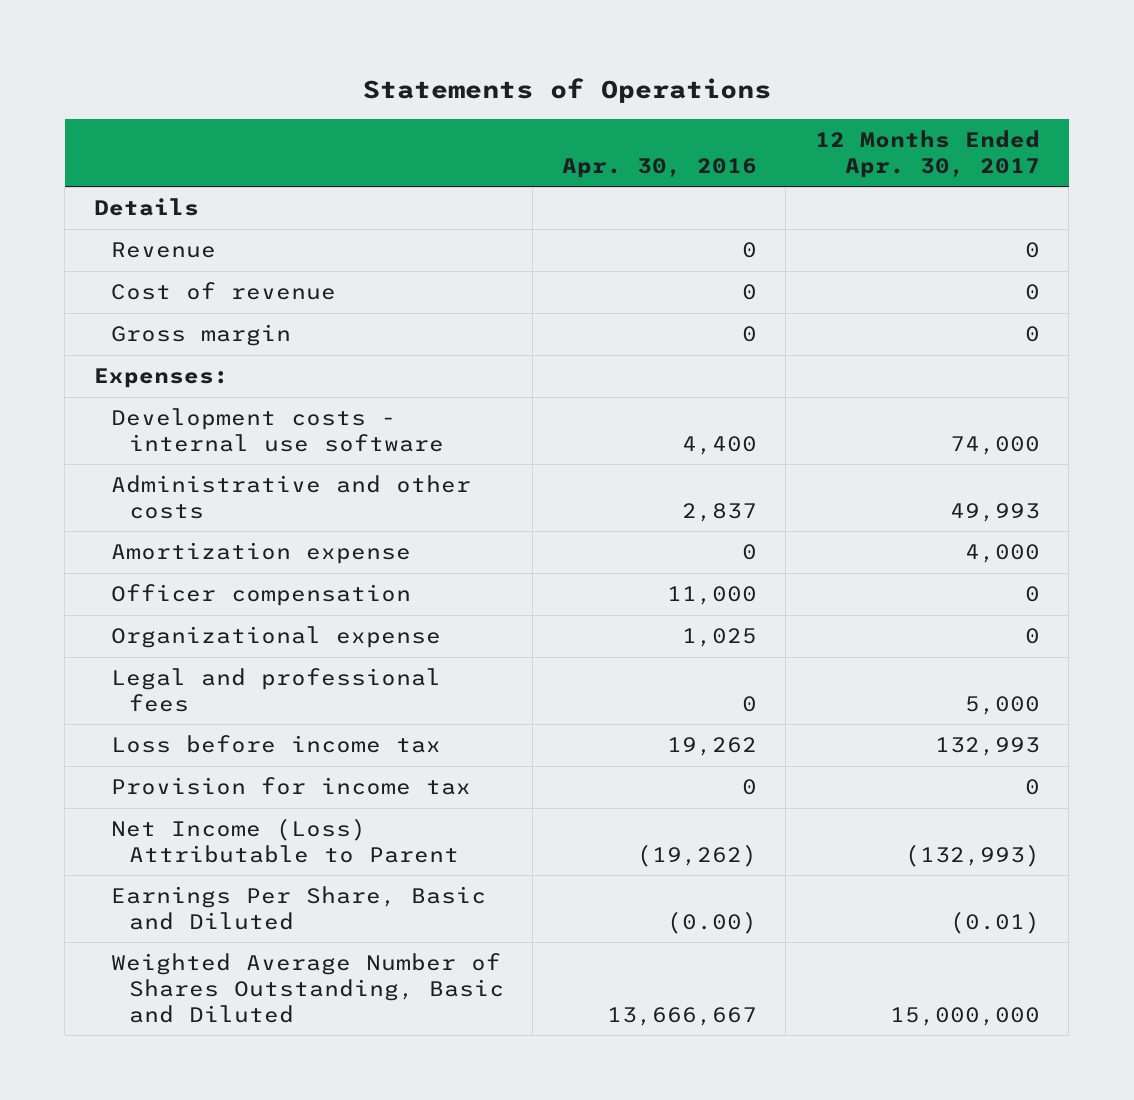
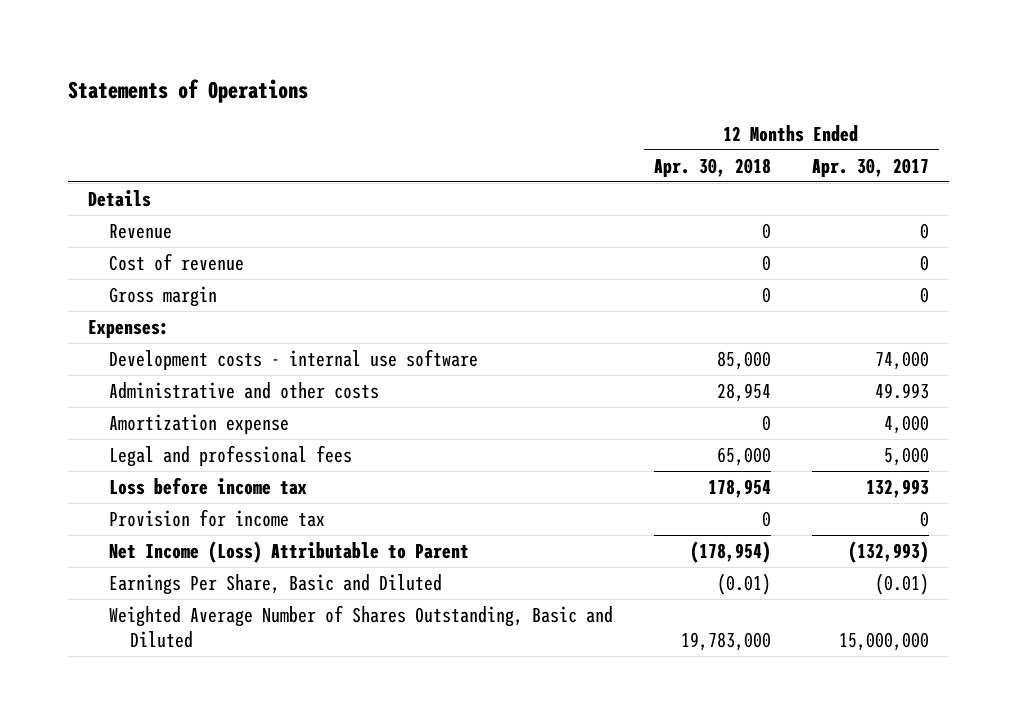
- | Apr. 30, 2016 | 12 Months Ended Apr. 30, 2017
+ | 12 Months Ended Apr. 30, 2018 | 12 Months Ended Apr. 30, 2017
- Administrative and other costs | 2,837 | 49,993
+ Administrative and other costs | 28,954 | 49.993
- Officer compensation | 11,000 | 0
- Organizational expense | 1,025 | 0

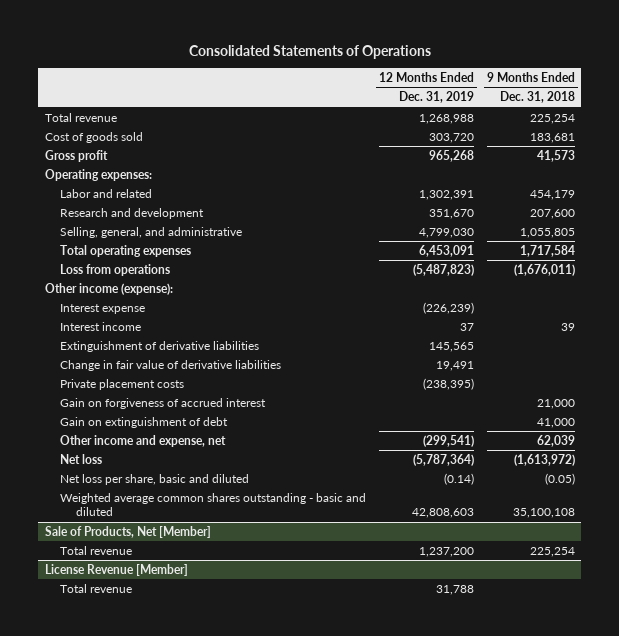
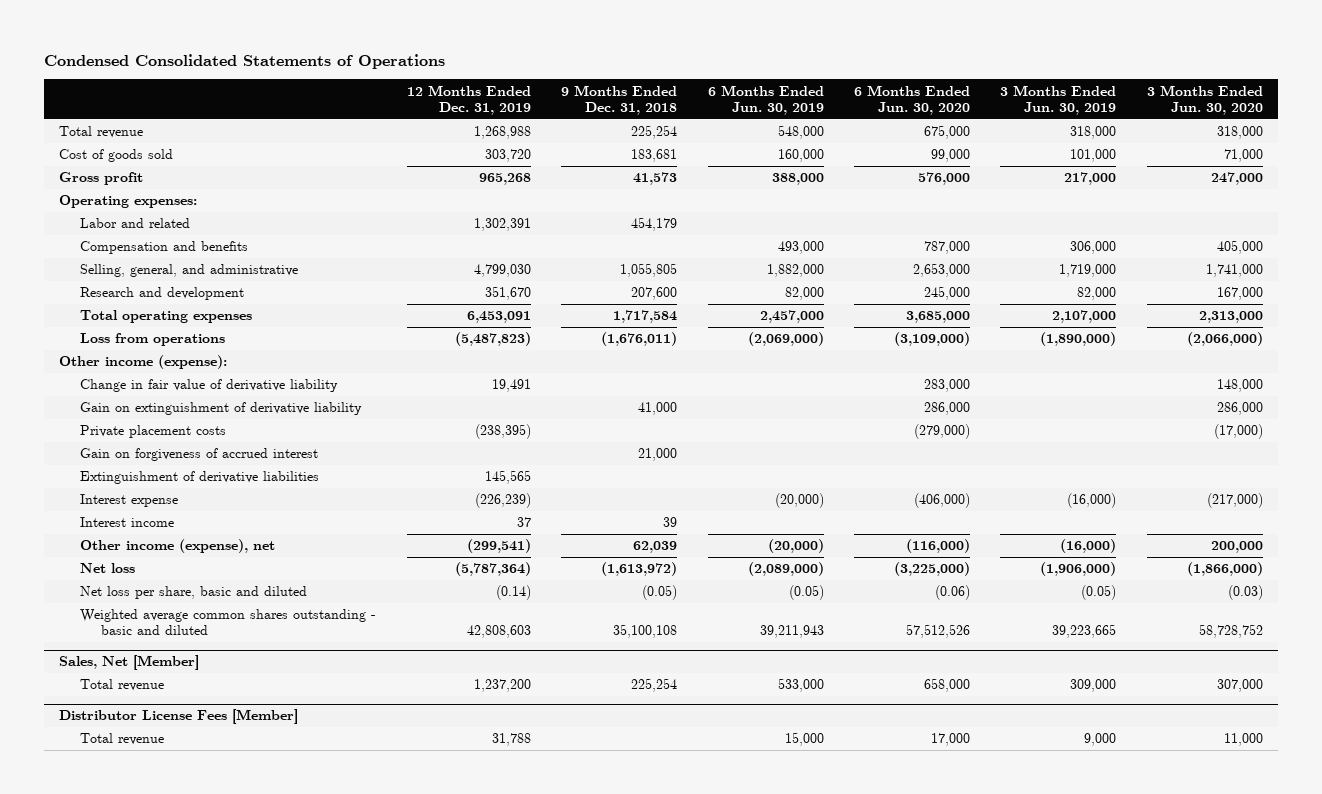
- Consolidated Statements of Operations
+ Condensed Consolidated Statements of Operations
- | 12 Months Ended Dec. 31, 2019 | 9 Months Ended Dec. 31, 2018
+ | 12 Months Ended Dec. 31, 2019 | 9 Months Ended Dec. 31, 2018 | 6 Months Ended Jun. 30, 2019 | 6 Months Ended Jun. 30, 2020 | 3 Months Ended Jun. 30, 2019 | 3 Months Ended Jun. 30, 2020
+ Compensation and benefits | | | 493,000 | 787,000 | 306,000 | 405,000
moved down: Research and development | 351,670 | 207,600 | 82,000 | 245,000 | 82,000 | 167,000
- Change in fair value of derivative liabilities | 19,491 |
+ Change in fair value of derivative liability | 19,491 | | | 283,000 | | 148,000
+ Gain on extinguishment of derivative liability | | 41,000 | | 286,000 | | 286,000
- Gain on extinguishment of debt | | 41,000
- Other income and expense, net | (299,541) | 62,039
moved down: Extinguishment of derivative liabilities | 145,565 | | | | |
moved down: Interest expense | (226,239) | | (20,000) | (406,000) | (16,000) | (217,000)
moved down: Interest income | 37 | 39 | | | |
+ Other income (expense), net | (299,541) | 62,039 | (20,000) | (116,000) | (16,000) | 200,000
- Sale of Products, Net [Member]
+ Sales, Net [Member]
- License Revenue [Member]
+ Distributor License Fees [Member]

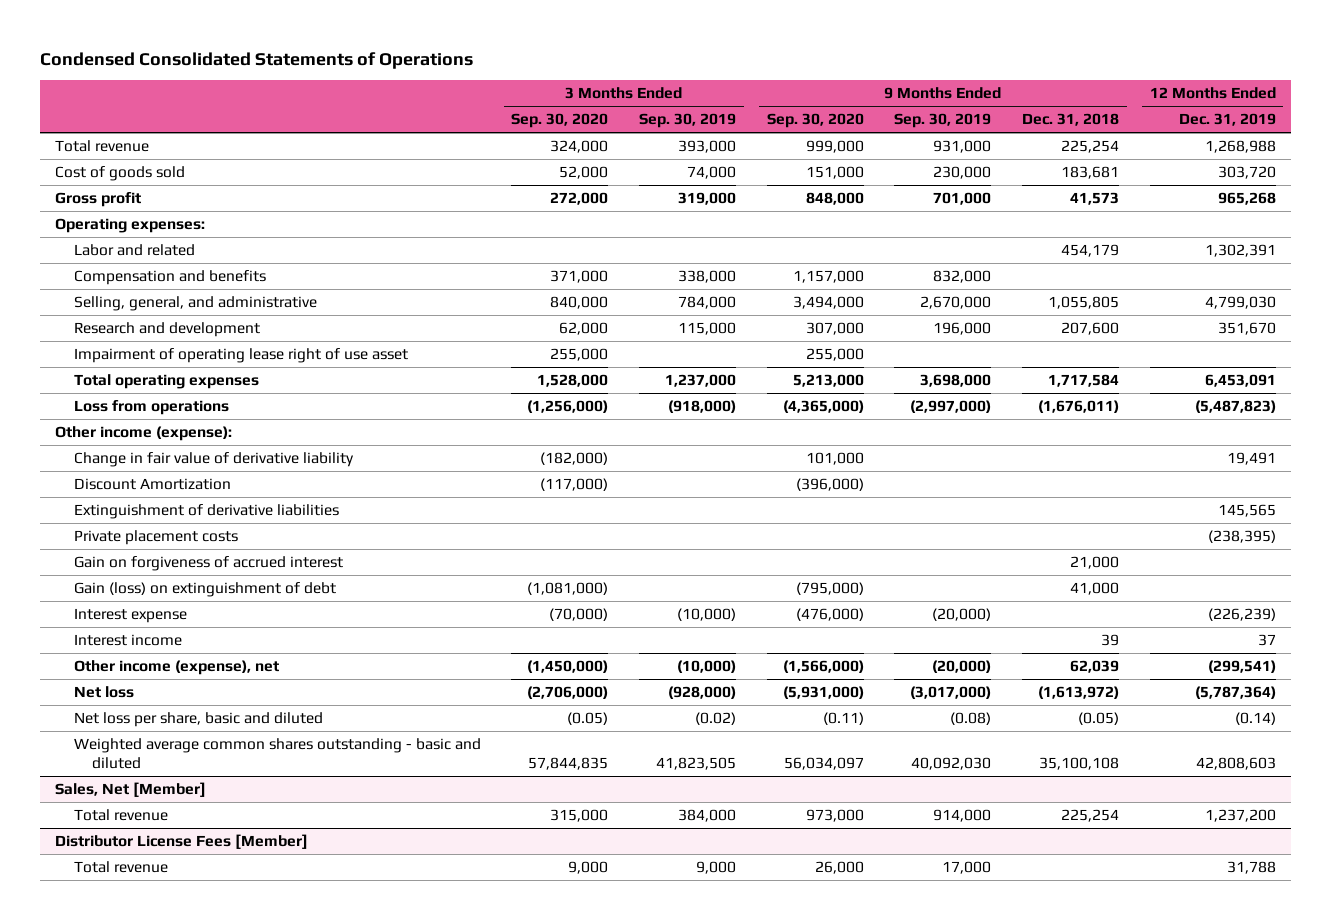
- | 12 Months Ended Dec. 31, 2019 | 9 Months Ended Dec. 31, 2018 | 6 Months Ended Jun. 30, 2019 | 6 Months Ended Jun. 30, 2020 | 3 Months Ended Jun. 30, 2019 | 3 Months Ended Jun. 30, 2020
+ | 3 Months Ended Sep. 30, 2020 | 3 Months Ended Sep. 30, 2019 | 9 Months Ended Sep. 30, 2020 | 9 Months Ended Sep. 30, 2019 | 9 Months Ended Dec. 31, 2018 | 12 Months Ended Dec. 31, 2019
+ Impairment of operating lease right of use asset | 255,000 | | 255,000 | | |
- Gain on extinguishment of derivative liability | | 41,000 | | 286,000 | | 286,000
+ Discount Amortization | (117,000) | | (396,000) | | |
moved up: Extinguishment of derivative liabilities | | | | | | 145,565
+ Gain (loss) on extinguishment of debt | (1,081,000) | | (795,000) | | 41,000 |

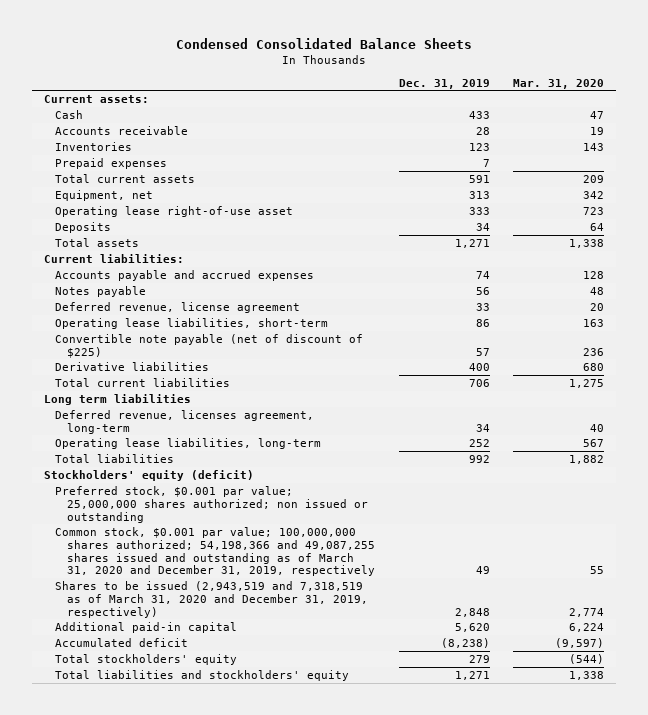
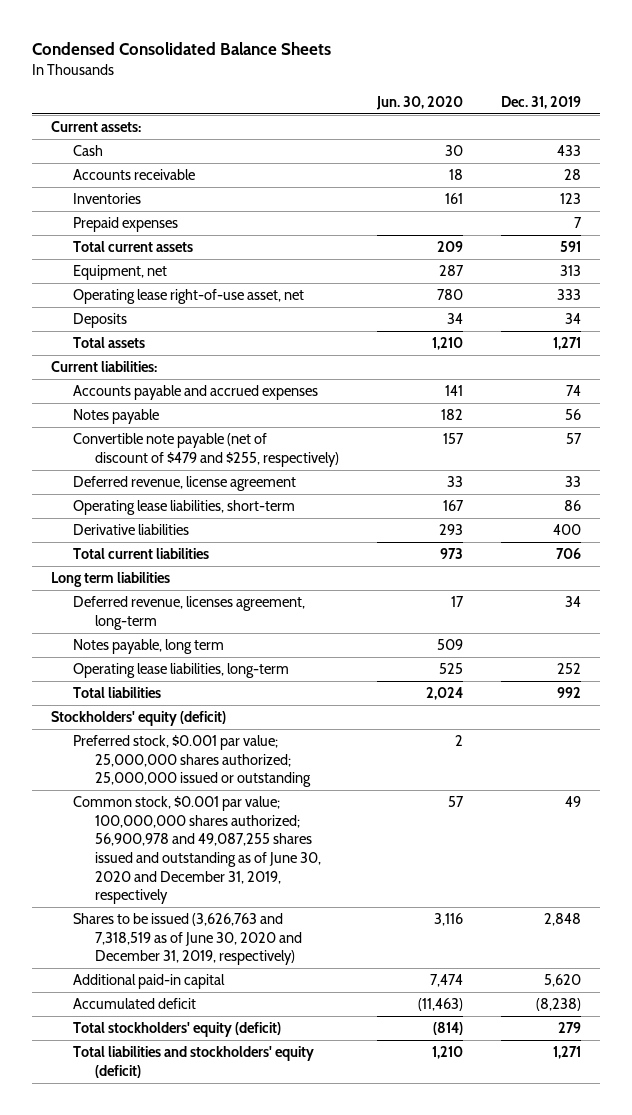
- | Dec. 31, 2019 | Mar. 31, 2020
+ | Jun. 30, 2020 | Dec. 31, 2019
- Operating lease right-of-use asset | 333 | 723
+ Operating lease right-of-use asset, net | 780 | 333
+ Convertible note payable (net of discount of $479 and $255, respectively) | 157 | 57
- Convertible note payable (net of discount of $225) | 57 | 236
+ Notes payable, long term | 509 |
- Preferred stock, $0.001 par value; 25,000,000 shares authorized; non issued or outstanding
- Common stock, $0.001 par value; 100,000,000 shares authorized; 54,198,366 and 49,087,255 shares issued and outstanding as of March 31, 2020 and December 31, 2019, respectively | 49 | 55
- Shares to be issued (2,943,519 and 7,318,519 as of March 31, 2020 and December 31, 2019, respectively) | 2,848 | 2,774
+ Preferred stock, $0.001 par value; 25,000,000 shares authorized; 25,000,000 issued or outstanding | 2 |
+ Common stock, $0.001 par value; 100,000,000 shares authorized; 56,900,978 and 49,087,255 shares issued and outstanding as of June 30, 2020 and December 31, 2019, respectively | 57 | 49
+ Shares to be issued (3,626,763 and 7,318,519 as of June 30, 2020 and December 31, 2019, respectively) | 3,116 | 2,848
- Total stockholders' equity | 279 | (544)
- Total liabilities and stockholders' equity | 1,271 | 1,338
+ Total stockholders' equity (deficit) | (814) | 279
+ Total liabilities and stockholders' equity (deficit) | 1,210 | 1,271

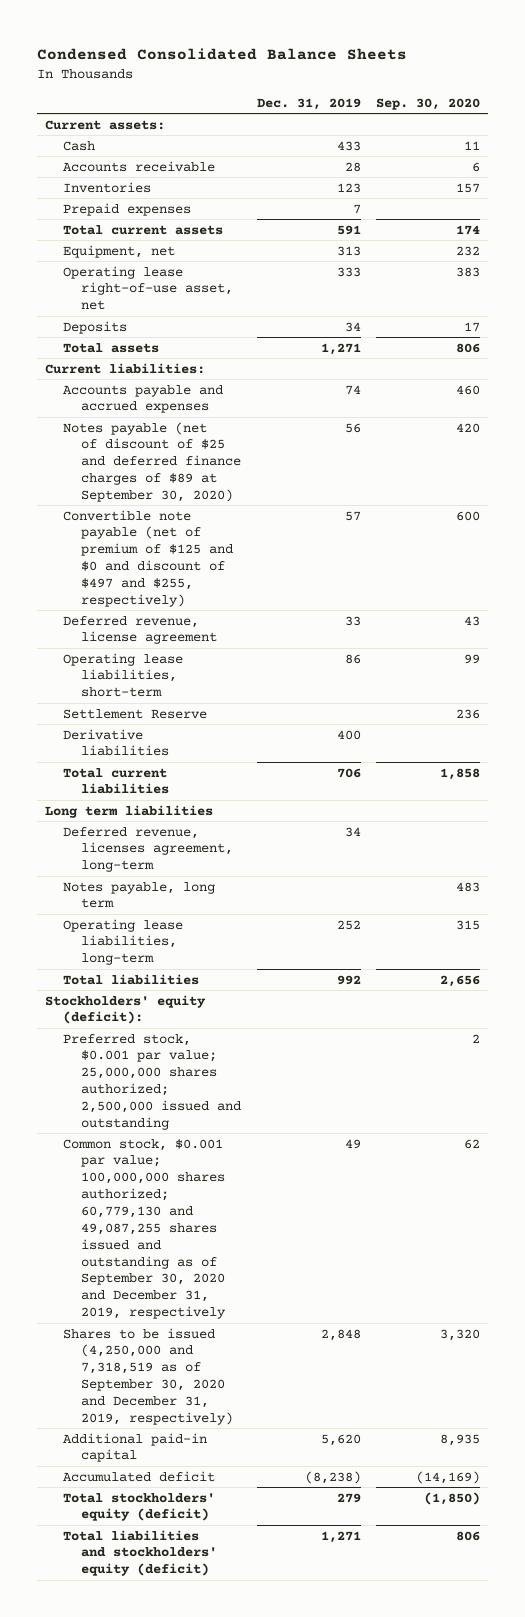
- | Jun. 30, 2020 | Dec. 31, 2019
+ | Dec. 31, 2019 | Sep. 30, 2020
- Notes payable | 182 | 56
- Convertible note payable (net of discount of $479 and $255, respectively) | 157 | 57
+ Notes payable (net of discount of $25 and deferred finance charges of $89 at September 30, 2020) | 56 | 420
+ Convertible note payable (net of premium of $125 and $0 and discount of $497 and $255, respectively) | 57 | 600
+ Settlement Reserve | | 236
- Stockholders' equity (deficit)
- Preferred stock, $0.001 par value; 25,000,000 shares authorized; 25,000,000 issued or outstanding | 2 |
- Common stock, $0.001 par value; 100,000,000 shares authorized; 56,900,978 and 49,087,255 shares issued and outstanding as of June 30, 2020 and December 31, 2019, respectively | 57 | 49
- Shares to be issued (3,626,763 and 7,318,519 as of June 30, 2020 and December 31, 2019, respectively) | 3,116 | 2,848
+ Stockholders' equity (deficit):
+ Preferred stock, $0.001 par value; 25,000,000 shares authorized; 2,500,000 issued and outstanding | | 2
+ Common stock, $0.001 par value; 100,000,000 shares authorized; 60,779,130 and 49,087,255 shares issued and outstanding as of September 30, 2020 and December 31, 2019, respectively | 49 | 62
+ Shares to be issued (4,250,000 and 7,318,519 as of September 30, 2020 and December 31, 2019, respectively) | 2,848 | 3,320

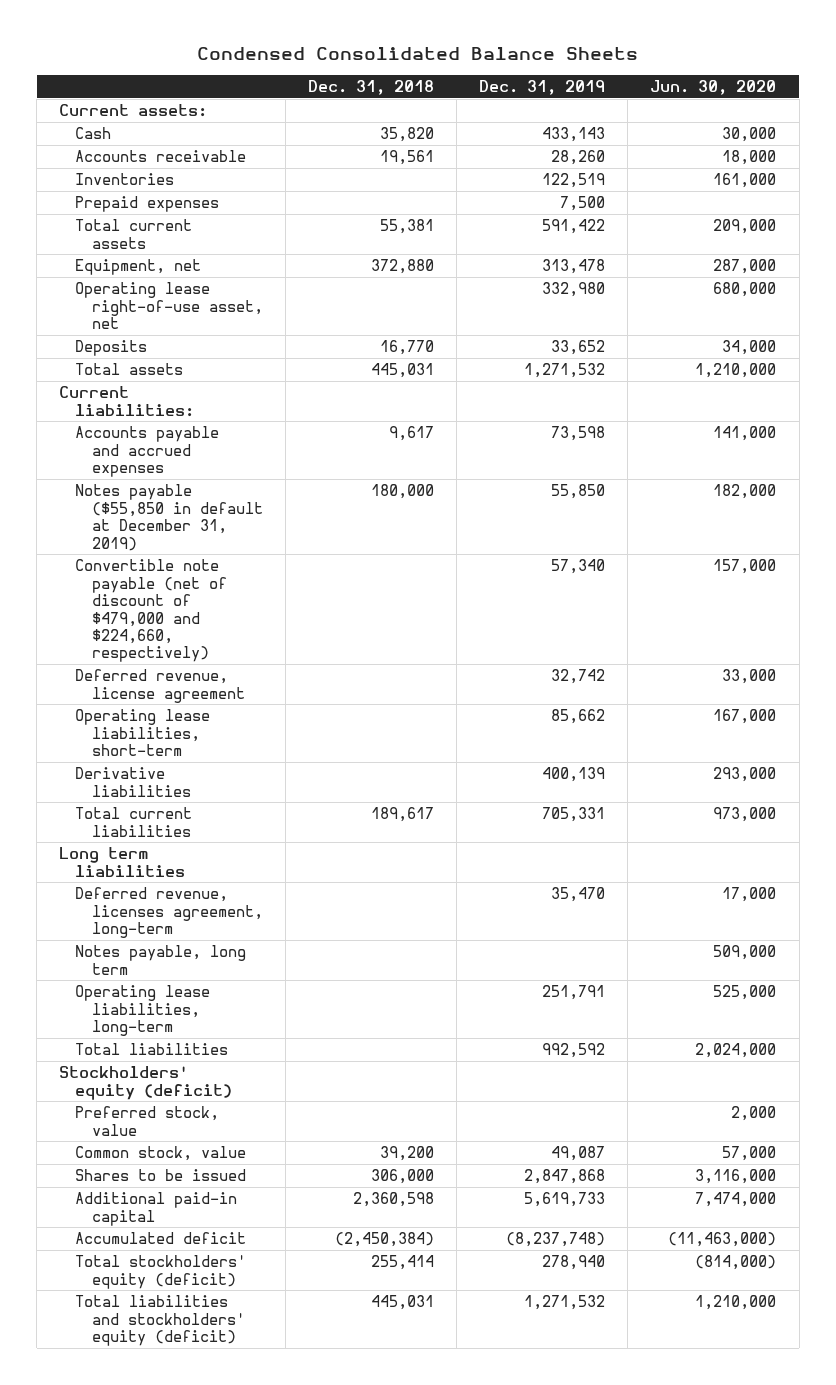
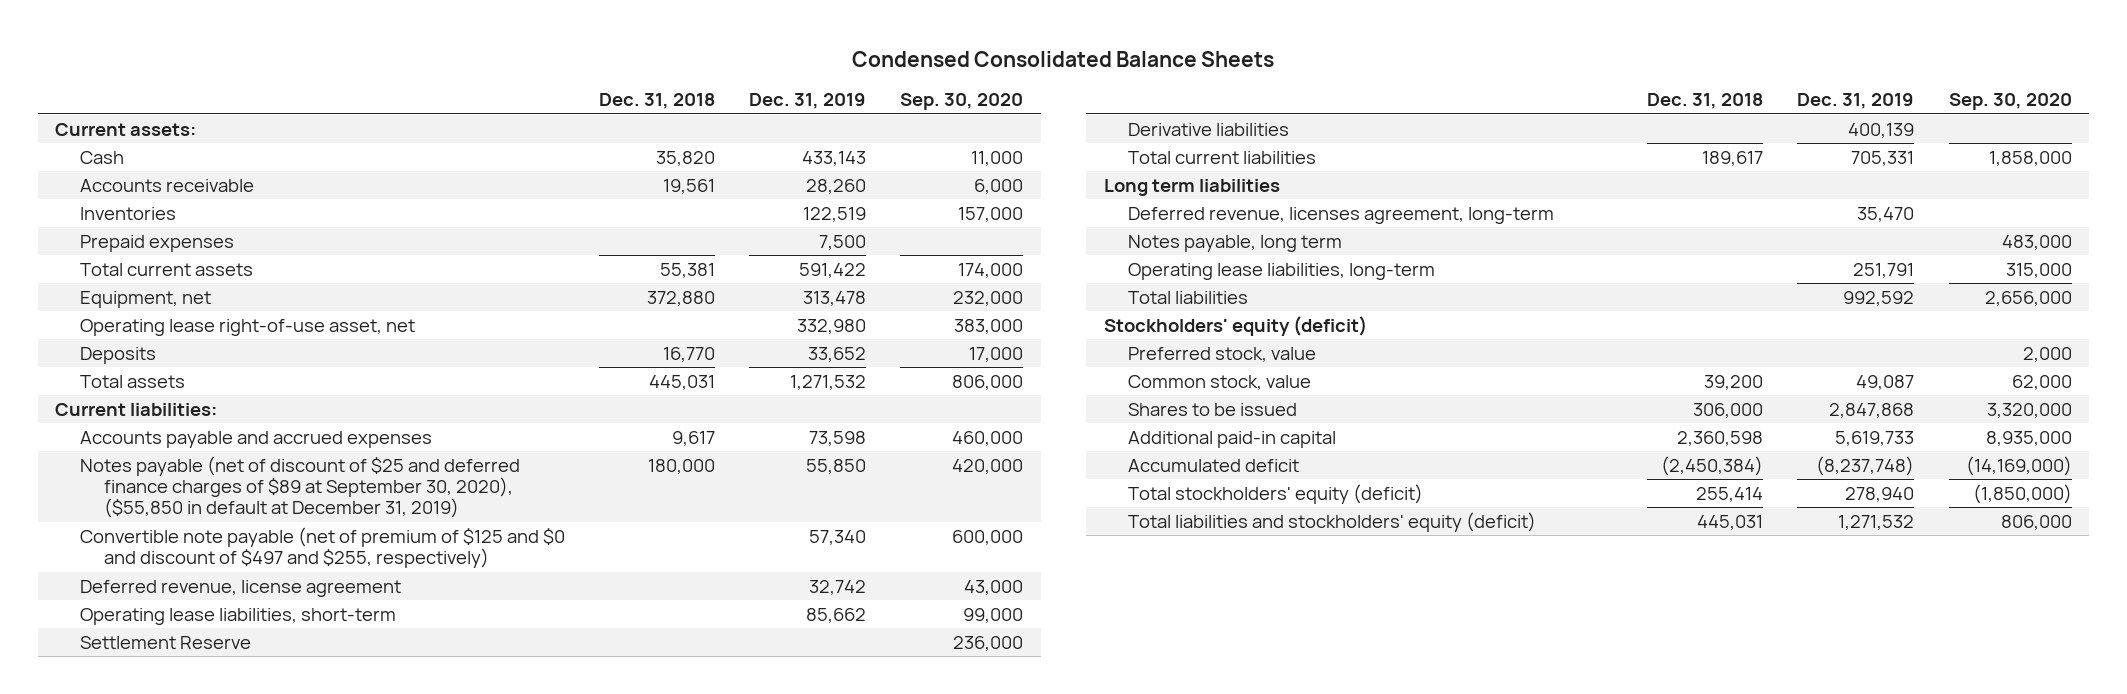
- | Dec. 31, 2018 | Dec. 31, 2019 | Jun. 30, 2020
+ | Dec. 31, 2018 | Dec. 31, 2019 | Sep. 30, 2020
- Notes payable ($55,850 in default at December 31, 2019) | 180,000 | 55,850 | 182,000
- Convertible note payable (net of discount of $479,000 and $224,660, respectively) | | 57,340 | 157,000
+ Notes payable (net of discount of $25 and deferred finance charges of $89 at September 30, 2020), ($55,850 in default at December 31, 2019) | 180,000 | 55,850 | 420,000
+ Convertible note payable (net of premium of $125 and $0 and discount of $497 and $255, respectively) | | 57,340 | 600,000
+ Settlement Reserve | | | 236,000

